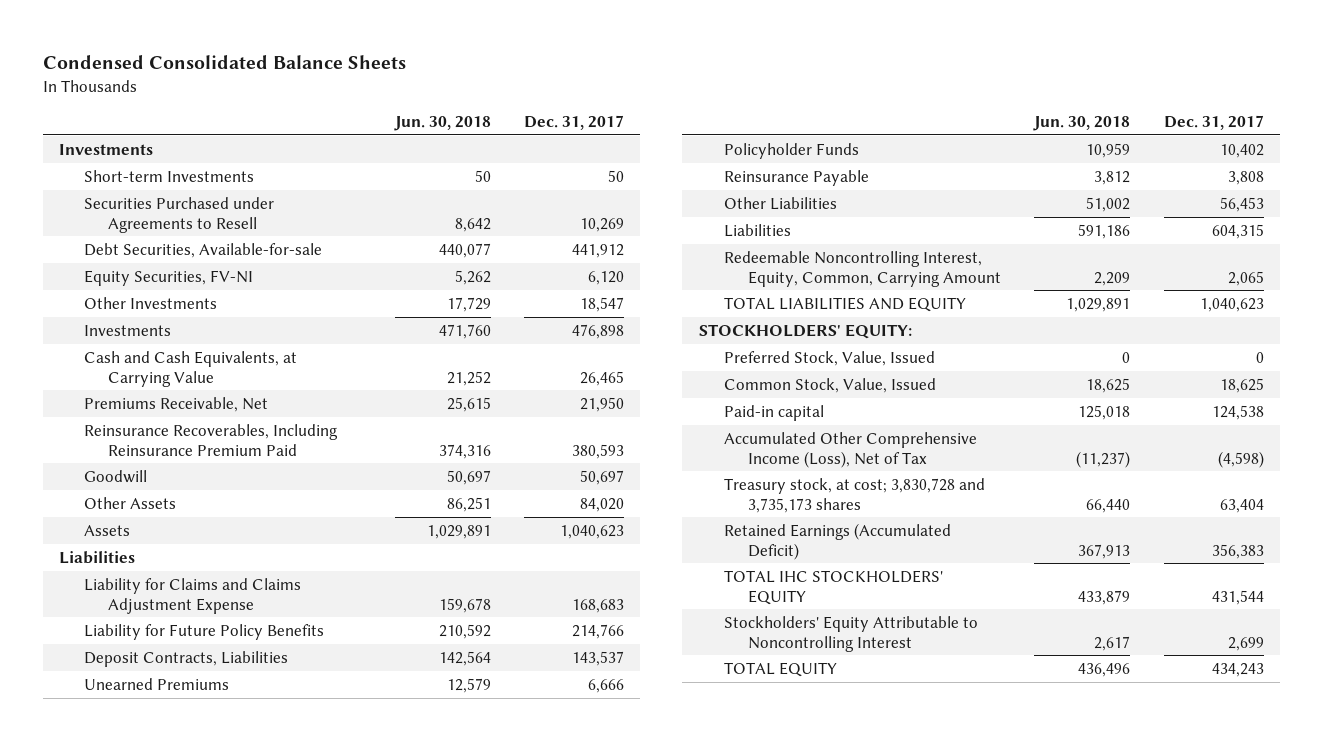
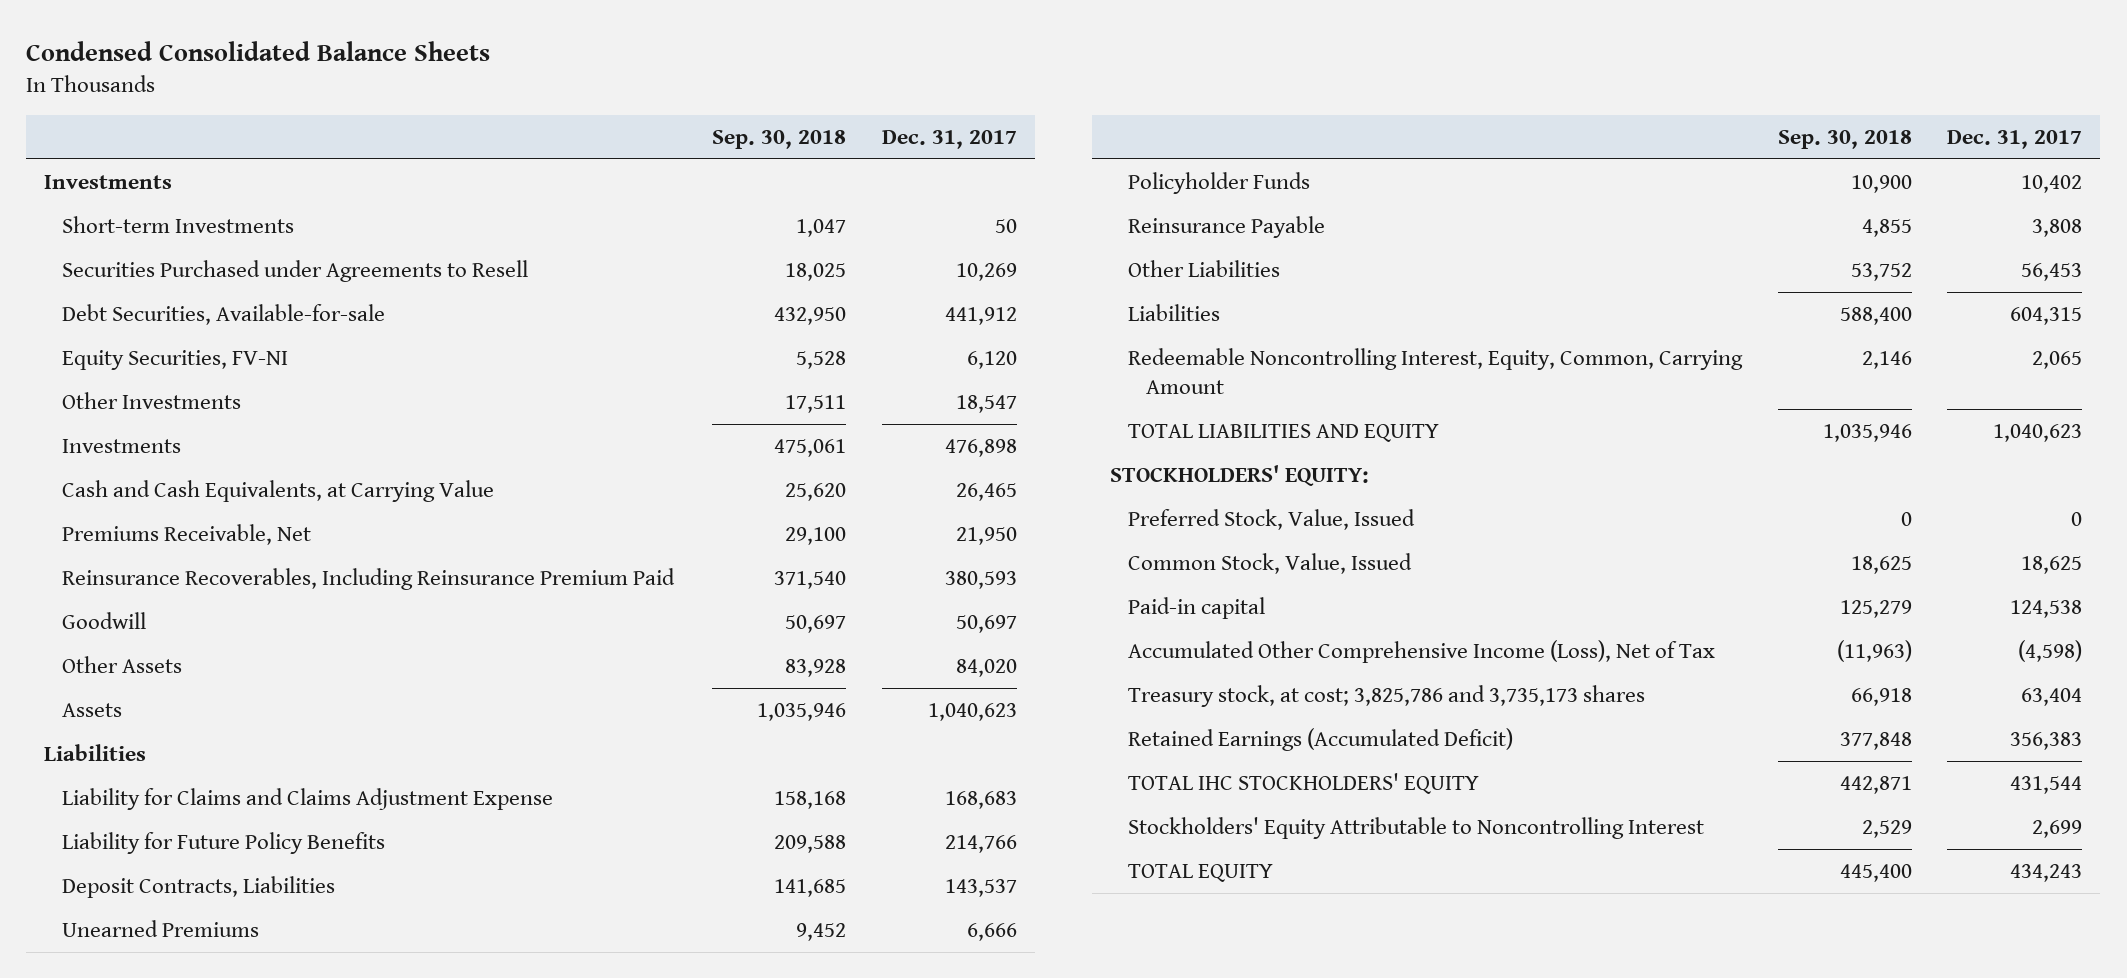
- | Jun. 30, 2018 | Dec. 31, 2017
+ | Sep. 30, 2018 | Dec. 31, 2017
- Treasury stock, at cost; 3,830,728 and 3,735,173 shares | 66,440 | 63,404
+ Treasury stock, at cost; 3,825,786 and 3,735,173 shares | 66,918 | 63,404

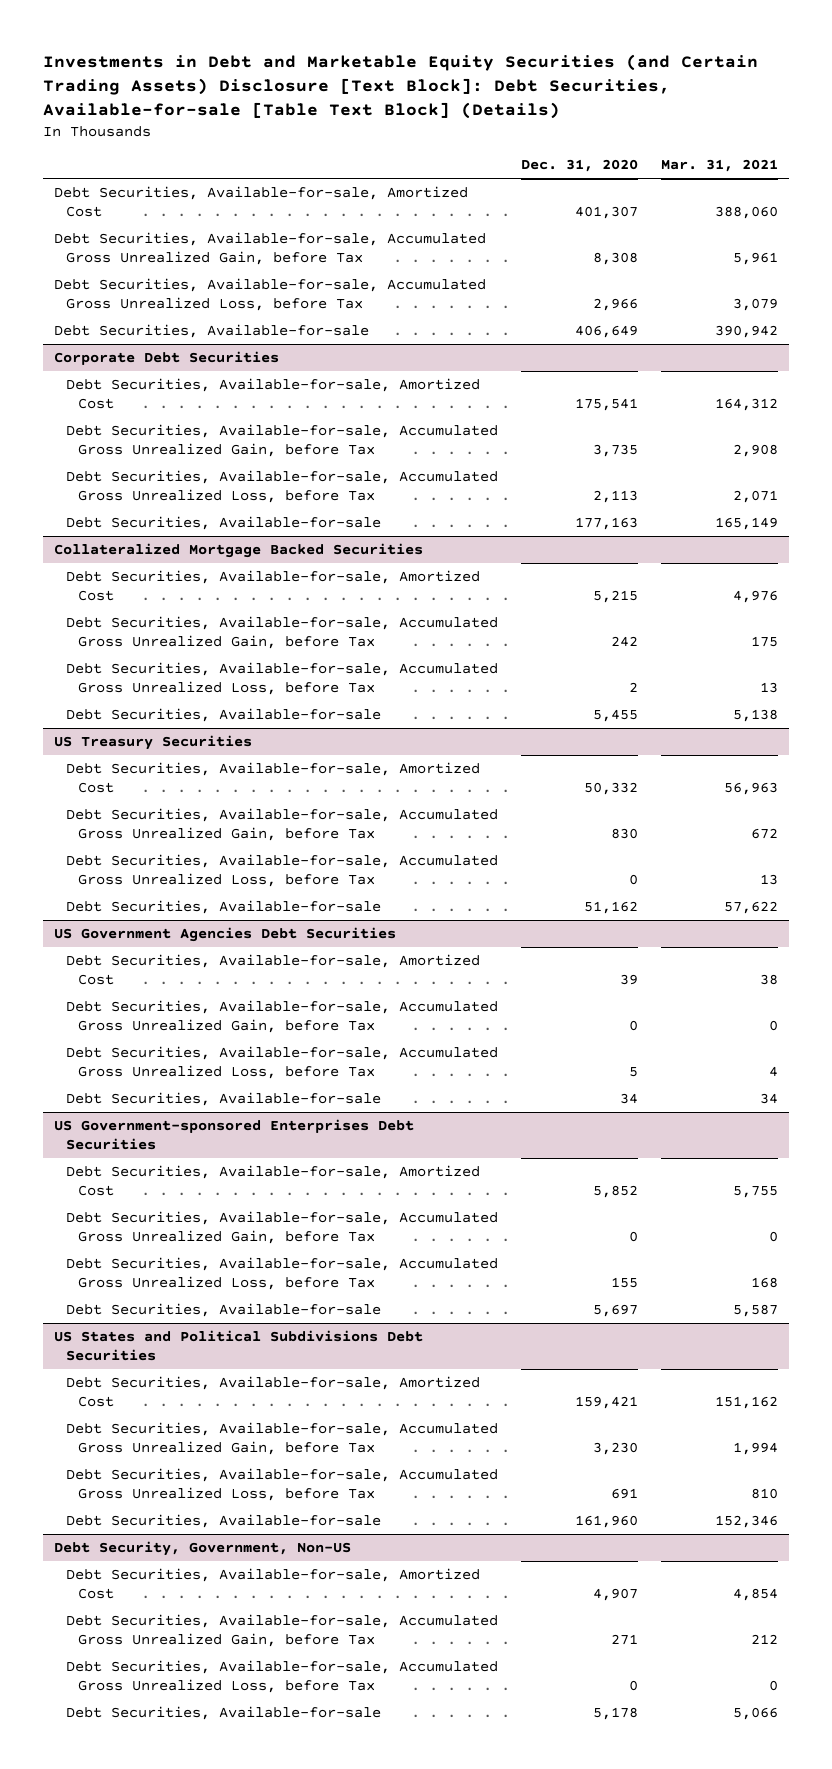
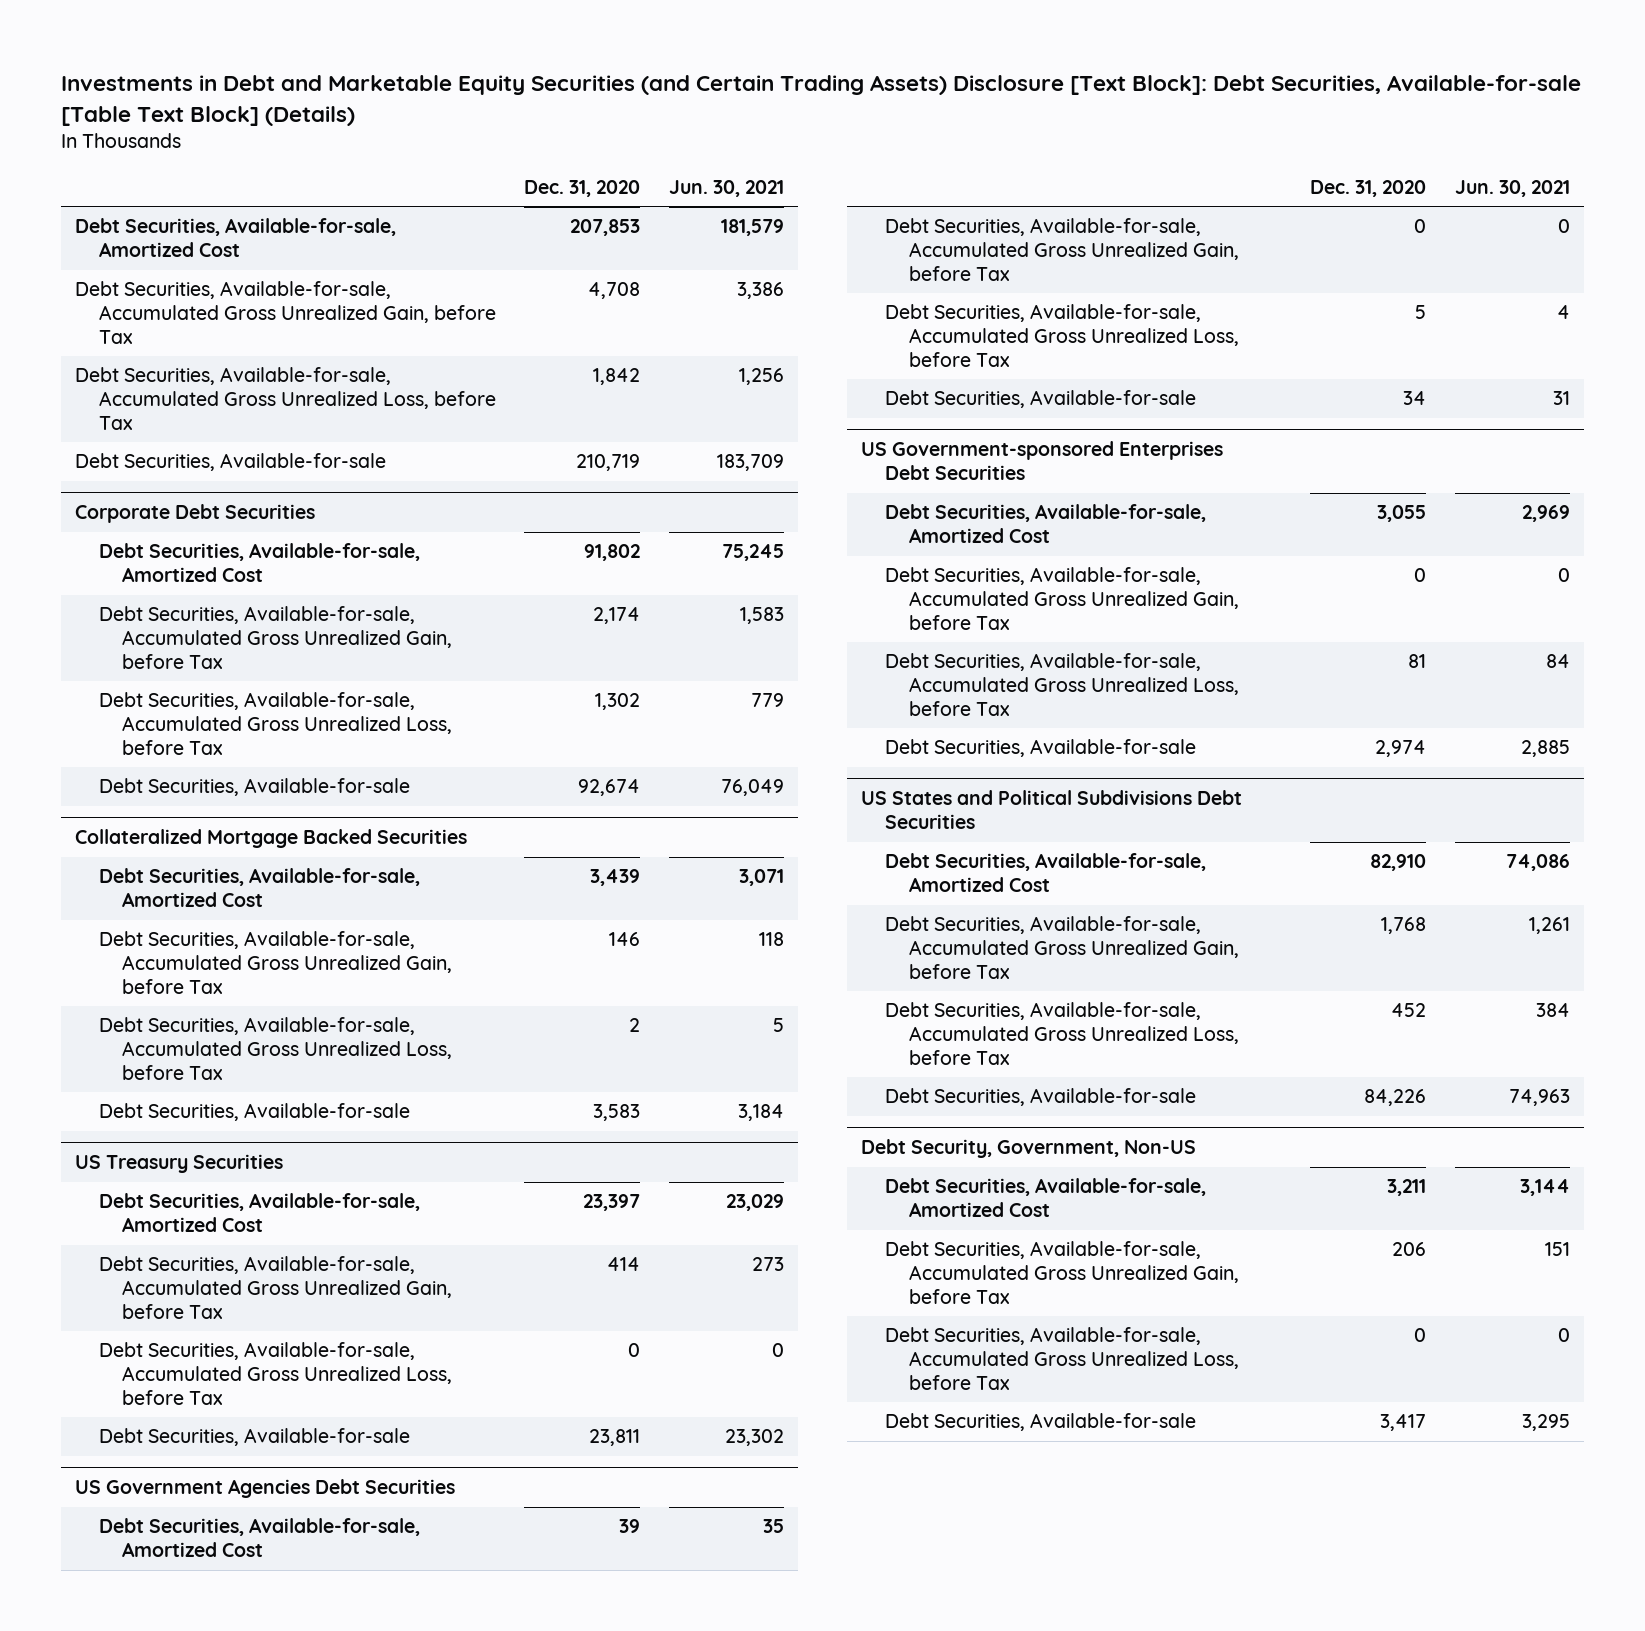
- | Dec. 31, 2020 | Mar. 31, 2021
+ | Dec. 31, 2020 | Jun. 30, 2021
- Debt Securities, Available-for-sale, Amortized Cost | 401,307 | 388,060
- Debt Securities, Available-for-sale, Accumulated Gross Unrealized Gain, before Tax | 8,308 | 5,961
- Debt Securities, Available-for-sale, Accumulated Gross Unrealized Loss, before Tax | 2,966 | 3,079
- Debt Securities, Available-for-sale | 406,649 | 390,942
+ Debt Securities, Available-for-sale, Amortized Cost | 207,853 | 181,579
+ Debt Securities, Available-for-sale, Accumulated Gross Unrealized Gain, before Tax | 4,708 | 3,386
+ Debt Securities, Available-for-sale, Accumulated Gross Unrealized Loss, before Tax | 1,842 | 1,256
+ Debt Securities, Available-for-sale | 210,719 | 183,709
@ Corporate Debt Securities
- Debt Securities, Available-for-sale, Amortized Cost | 175,541 | 164,312
- Debt Securities, Available-for-sale, Accumulated Gross Unrealized Gain, before Tax | 3,735 | 2,908
- Debt Securities, Available-for-sale, Accumulated Gross Unrealized Loss, before Tax | 2,113 | 2,071
- Debt Securities, Available-for-sale | 177,163 | 165,149
+ Debt Securities, Available-for-sale, Amortized Cost | 91,802 | 75,245
+ Debt Securities, Available-for-sale, Accumulated Gross Unrealized Gain, before Tax | 2,174 | 1,583
+ Debt Securities, Available-for-sale, Accumulated Gross Unrealized Loss, before Tax | 1,302 | 779
+ Debt Securities, Available-for-sale | 92,674 | 76,049
@ Collateralized Mortgage Backed Securities
- Debt Securities, Available-for-sale, Amortized Cost | 5,215 | 4,976
- Debt Securities, Available-for-sale, Accumulated Gross Unrealized Gain, before Tax | 242 | 175
+ Debt Securities, Available-for-sale, Amortized Cost | 3,439 | 3,071
+ Debt Securities, Available-for-sale, Accumulated Gross Unrealized Gain, before Tax | 146 | 118
- Debt Securities, Available-for-sale | 5,455 | 5,138
+ Debt Securities, Available-for-sale | 3,583 | 3,184
@ US Treasury Securities
- Debt Securities, Available-for-sale, Amortized Cost | 50,332 | 56,963
- Debt Securities, Available-for-sale, Accumulated Gross Unrealized Gain, before Tax | 830 | 672
+ Debt Securities, Available-for-sale, Amortized Cost | 23,397 | 23,029
+ Debt Securities, Available-for-sale, Accumulated Gross Unrealized Gain, before Tax | 414 | 273
- Debt Securities, Available-for-sale | 51,162 | 57,622
+ Debt Securities, Available-for-sale | 23,811 | 23,302
@ US Government-sponsored Enterprises Debt Securities
- Debt Securities, Available-for-sale, Amortized Cost | 5,852 | 5,755
+ Debt Securities, Available-for-sale, Amortized Cost | 3,055 | 2,969
- Debt Securities, Available-for-sale, Accumulated Gross Unrealized Loss, before Tax | 155 | 168
- Debt Securities, Available-for-sale | 5,697 | 5,587
+ Debt Securities, Available-for-sale, Accumulated Gross Unrealized Loss, before Tax | 81 | 84
+ Debt Securities, Available-for-sale | 2,974 | 2,885
@ US States and Political Subdivisions Debt Securities
- Debt Securities, Available-for-sale, Amortized Cost | 159,421 | 151,162
- Debt Securities, Available-for-sale, Accumulated Gross Unrealized Gain, before Tax | 3,230 | 1,994
- Debt Securities, Available-for-sale, Accumulated Gross Unrealized Loss, before Tax | 691 | 810
- Debt Securities, Available-for-sale | 161,960 | 152,346
+ Debt Securities, Available-for-sale, Amortized Cost | 82,910 | 74,086
+ Debt Securities, Available-for-sale, Accumulated Gross Unrealized Gain, before Tax | 1,768 | 1,261
+ Debt Securities, Available-for-sale, Accumulated Gross Unrealized Loss, before Tax | 452 | 384
+ Debt Securities, Available-for-sale | 84,226 | 74,963
@ Debt Security, Government, Non-US
- Debt Securities, Available-for-sale, Amortized Cost | 4,907 | 4,854
- Debt Securities, Available-for-sale, Accumulated Gross Unrealized Gain, before Tax | 271 | 212
+ Debt Securities, Available-for-sale, Amortized Cost | 3,211 | 3,144
+ Debt Securities, Available-for-sale, Accumulated Gross Unrealized Gain, before Tax | 206 | 151
- Debt Securities, Available-for-sale | 5,178 | 5,066
+ Debt Securities, Available-for-sale | 3,417 | 3,295

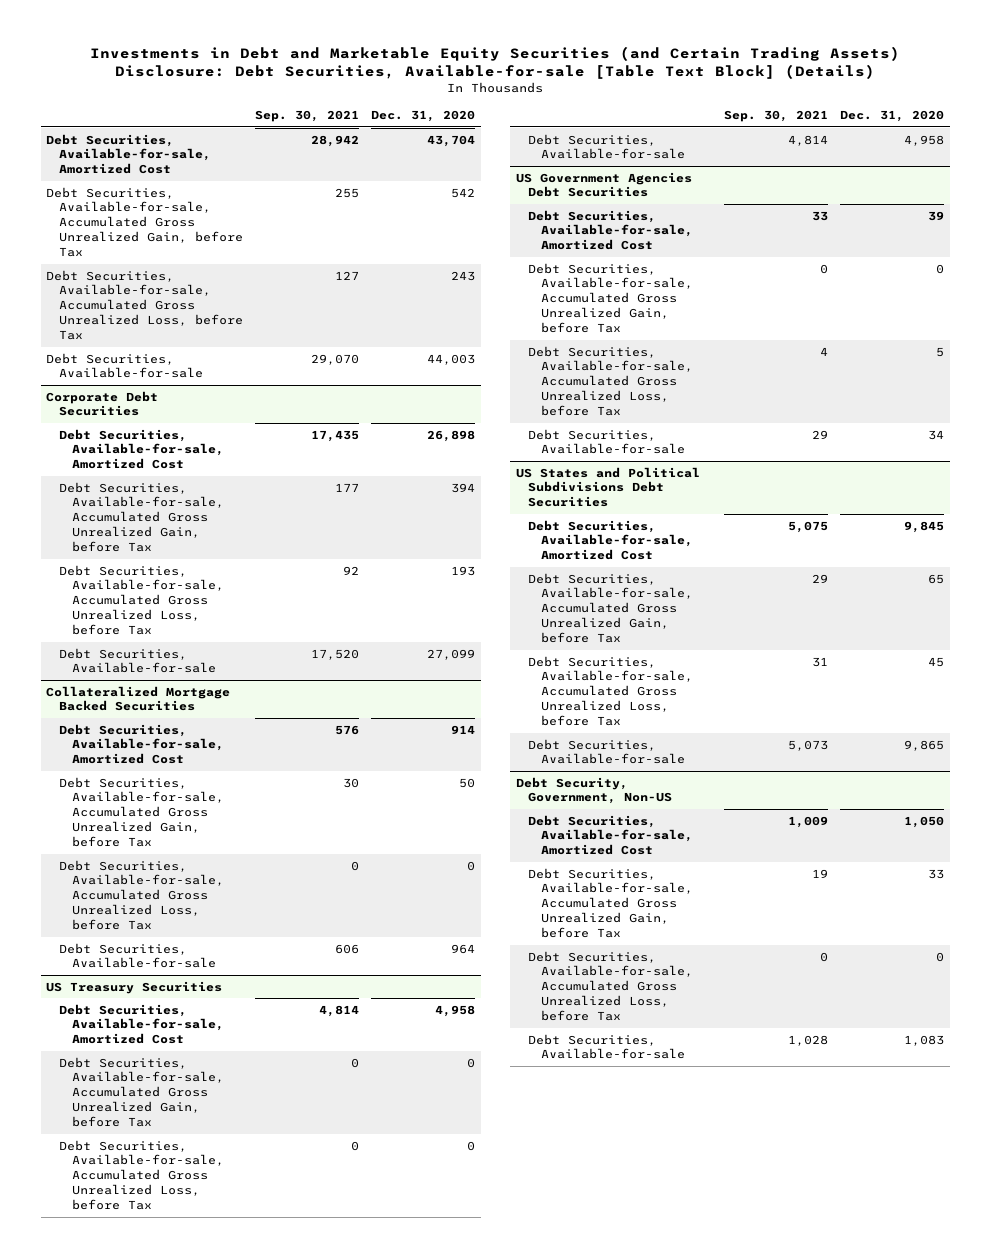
- Investments in Debt and Marketable Equity Securities (and Certain Trading Assets) Disclosure [Text Block]: Debt Securities, Available-for-sale [Table Text Block] (Details)
+ Investments in Debt and Marketable Equity Securities (and Certain Trading Assets) Disclosure: Debt Securities, Available-for-sale [Table Text Block] (Details)
- | Dec. 31, 2020 | Jun. 30, 2021
+ | Sep. 30, 2021 | Dec. 31, 2020
- Debt Securities, Available-for-sale, Amortized Cost | 207,853 | 181,579
- Debt Securities, Available-for-sale, Accumulated Gross Unrealized Gain, before Tax | 4,708 | 3,386
- Debt Securities, Available-for-sale, Accumulated Gross Unrealized Loss, before Tax | 1,842 | 1,256
- Debt Securities, Available-for-sale | 210,719 | 183,709
+ Debt Securities, Available-for-sale, Amortized Cost | 28,942 | 43,704
+ Debt Securities, Available-for-sale, Accumulated Gross Unrealized Gain, before Tax | 255 | 542
+ Debt Securities, Available-for-sale, Accumulated Gross Unrealized Loss, before Tax | 127 | 243
+ Debt Securities, Available-for-sale | 29,070 | 44,003
@ Corporate Debt Securities
- Debt Securities, Available-for-sale, Amortized Cost | 91,802 | 75,245
- Debt Securities, Available-for-sale, Accumulated Gross Unrealized Gain, before Tax | 2,174 | 1,583
- Debt Securities, Available-for-sale, Accumulated Gross Unrealized Loss, before Tax | 1,302 | 779
- Debt Securities, Available-for-sale | 92,674 | 76,049
+ Debt Securities, Available-for-sale, Amortized Cost | 17,435 | 26,898
+ Debt Securities, Available-for-sale, Accumulated Gross Unrealized Gain, before Tax | 177 | 394
+ Debt Securities, Available-for-sale, Accumulated Gross Unrealized Loss, before Tax | 92 | 193
+ Debt Securities, Available-for-sale | 17,520 | 27,099
@ Collateralized Mortgage Backed Securities
- Debt Securities, Available-for-sale, Amortized Cost | 3,439 | 3,071
- Debt Securities, Available-for-sale, Accumulated Gross Unrealized Gain, before Tax | 146 | 118
- Debt Securities, Available-for-sale, Accumulated Gross Unrealized Loss, before Tax | 2 | 5
- Debt Securities, Available-for-sale | 3,583 | 3,184
+ Debt Securities, Available-for-sale, Amortized Cost | 576 | 914
+ Debt Securities, Available-for-sale, Accumulated Gross Unrealized Gain, before Tax | 30 | 50
+ Debt Securities, Available-for-sale, Accumulated Gross Unrealized Loss, before Tax | 0 | 0
+ Debt Securities, Available-for-sale | 606 | 964
@ US Treasury Securities
- Debt Securities, Available-for-sale, Amortized Cost | 23,397 | 23,029
- Debt Securities, Available-for-sale, Accumulated Gross Unrealized Gain, before Tax | 414 | 273
+ Debt Securities, Available-for-sale, Amortized Cost | 4,814 | 4,958
+ Debt Securities, Available-for-sale, Accumulated Gross Unrealized Gain, before Tax | 0 | 0
- Debt Securities, Available-for-sale | 23,811 | 23,302
+ Debt Securities, Available-for-sale | 4,814 | 4,958
- US Government-sponsored Enterprises Debt Securities
- Debt Securities, Available-for-sale, Amortized Cost | 3,055 | 2,969
- Debt Securities, Available-for-sale, Accumulated Gross Unrealized Gain, before Tax | 0 | 0
- Debt Securities, Available-for-sale, Accumulated Gross Unrealized Loss, before Tax | 81 | 84
- Debt Securities, Available-for-sale | 2,974 | 2,885
@ US States and Political Subdivisions Debt Securities
- Debt Securities, Available-for-sale, Amortized Cost | 82,910 | 74,086
- Debt Securities, Available-for-sale, Accumulated Gross Unrealized Gain, before Tax | 1,768 | 1,261
- Debt Securities, Available-for-sale, Accumulated Gross Unrealized Loss, before Tax | 452 | 384
- Debt Securities, Available-for-sale | 84,226 | 74,963
+ Debt Securities, Available-for-sale, Amortized Cost | 5,075 | 9,845
+ Debt Securities, Available-for-sale, Accumulated Gross Unrealized Gain, before Tax | 29 | 65
+ Debt Securities, Available-for-sale, Accumulated Gross Unrealized Loss, before Tax | 31 | 45
+ Debt Securities, Available-for-sale | 5,073 | 9,865
@ Debt Security, Government, Non-US
- Debt Securities, Available-for-sale, Amortized Cost | 3,211 | 3,144
- Debt Securities, Available-for-sale, Accumulated Gross Unrealized Gain, before Tax | 206 | 151
+ Debt Securities, Available-for-sale, Amortized Cost | 1,009 | 1,050
+ Debt Securities, Available-for-sale, Accumulated Gross Unrealized Gain, before Tax | 19 | 33
- Debt Securities, Available-for-sale | 3,417 | 3,295
+ Debt Securities, Available-for-sale | 1,028 | 1,083

